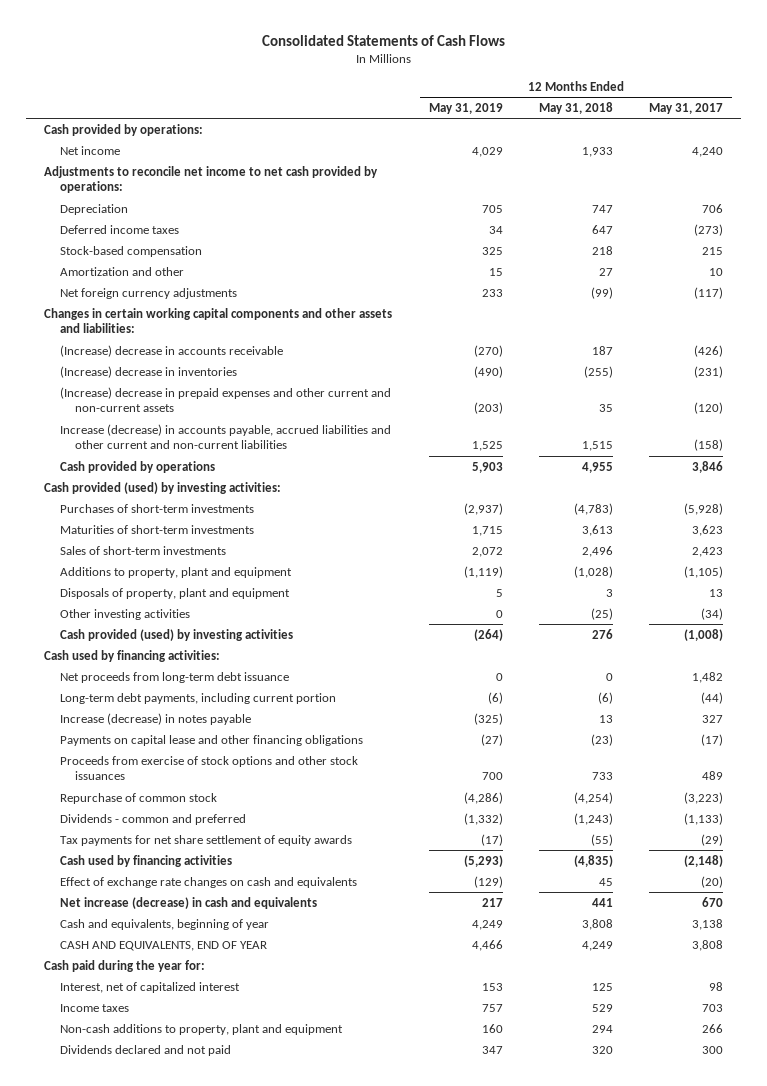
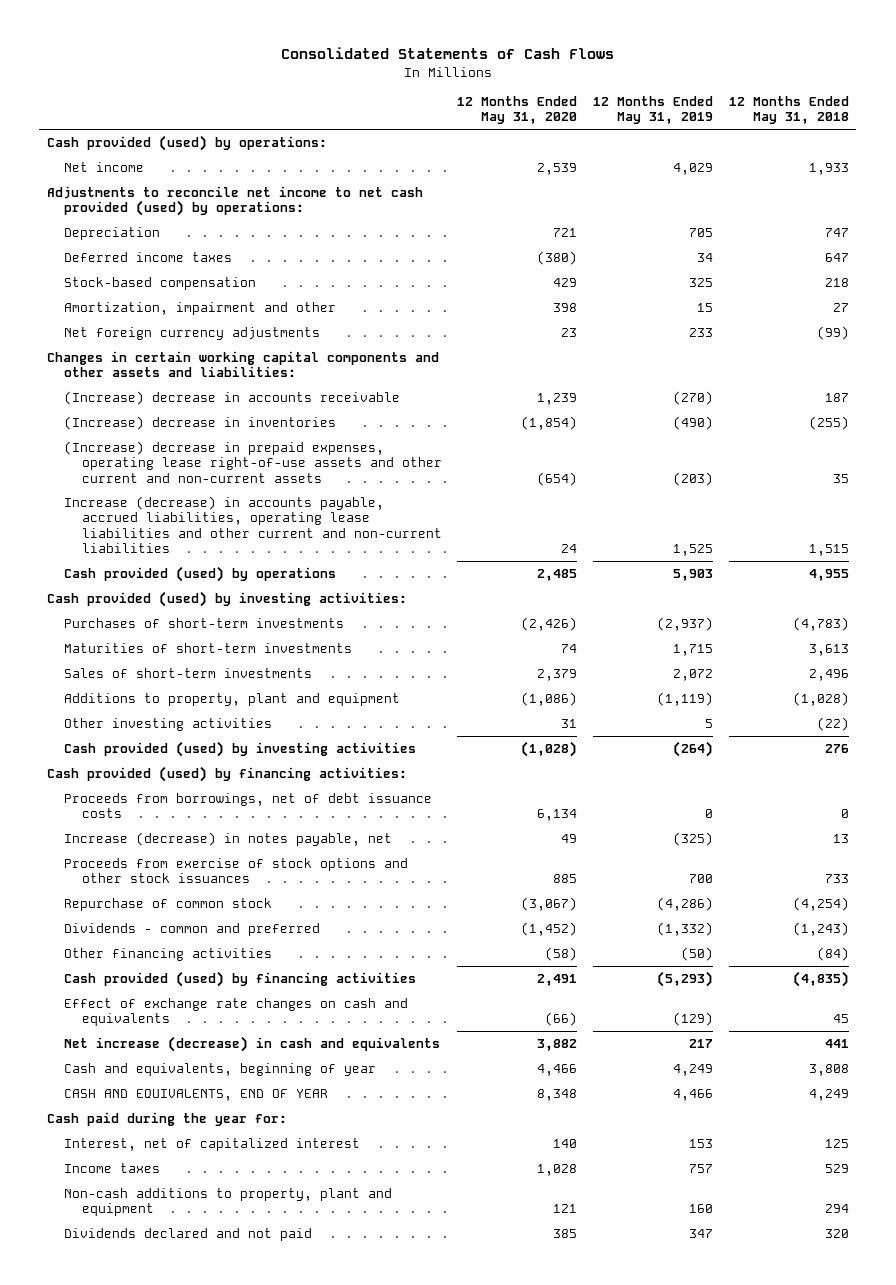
- | 12 Months Ended May 31, 2019 | 12 Months Ended May 31, 2018 | 12 Months Ended May 31, 2017
+ | 12 Months Ended May 31, 2020 | 12 Months Ended May 31, 2019 | 12 Months Ended May 31, 2018
- Cash provided by operations:
+ Cash provided (used) by operations:
- Adjustments to reconcile net income to net cash provided by operations:
+ Adjustments to reconcile net income to net cash provided (used) by operations:
- Amortization and other | 15 | 27 | 10
+ Amortization, impairment and other | 398 | 15 | 27
- (Increase) decrease in prepaid expenses and other current and non-current assets | (203) | 35 | (120)
- Increase (decrease) in accounts payable, accrued liabilities and other current and non-current liabilities | 1,525 | 1,515 | (158)
- Cash provided by operations | 5,903 | 4,955 | 3,846
+ (Increase) decrease in prepaid expenses, operating lease right-of-use assets and other current and non-current assets | (654) | (203) | 35
+ Increase (decrease) in accounts payable, accrued liabilities, operating lease liabilities and other current and non-current liabilities | 24 | 1,525 | 1,515
+ Cash provided (used) by operations | 2,485 | 5,903 | 4,955
- Disposals of property, plant and equipment | 5 | 3 | 13
- Other investing activities | 0 | (25) | (34)
+ Other investing activities | 31 | 5 | (22)
- Cash used by financing activities:
- Net proceeds from long-term debt issuance | 0 | 0 | 1,482
- Long-term debt payments, including current portion | (6) | (6) | (44)
- Increase (decrease) in notes payable | (325) | 13 | 327
- Payments on capital lease and other financing obligations | (27) | (23) | (17)
+ Cash provided (used) by financing activities:
+ Proceeds from borrowings, net of debt issuance costs | 6,134 | 0 | 0
+ Increase (decrease) in notes payable, net | 49 | (325) | 13
- Tax payments for net share settlement of equity awards | (17) | (55) | (29)
- Cash used by financing activities | (5,293) | (4,835) | (2,148)
+ Other financing activities | (58) | (50) | (84)
+ Cash provided (used) by financing activities | 2,491 | (5,293) | (4,835)

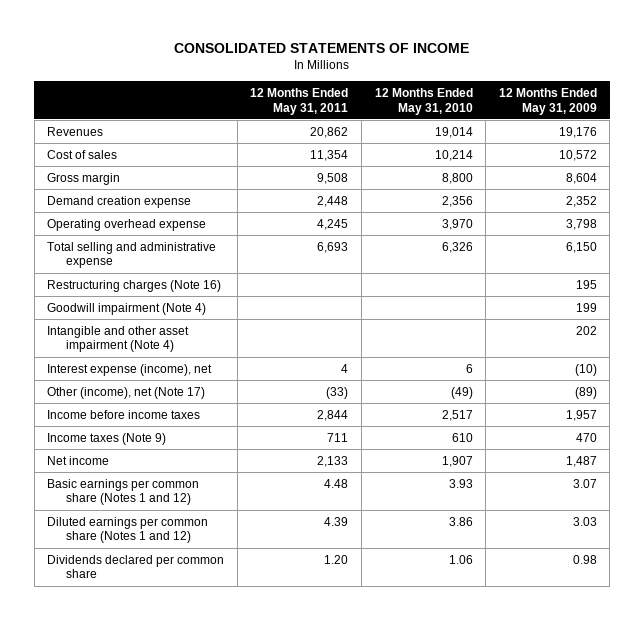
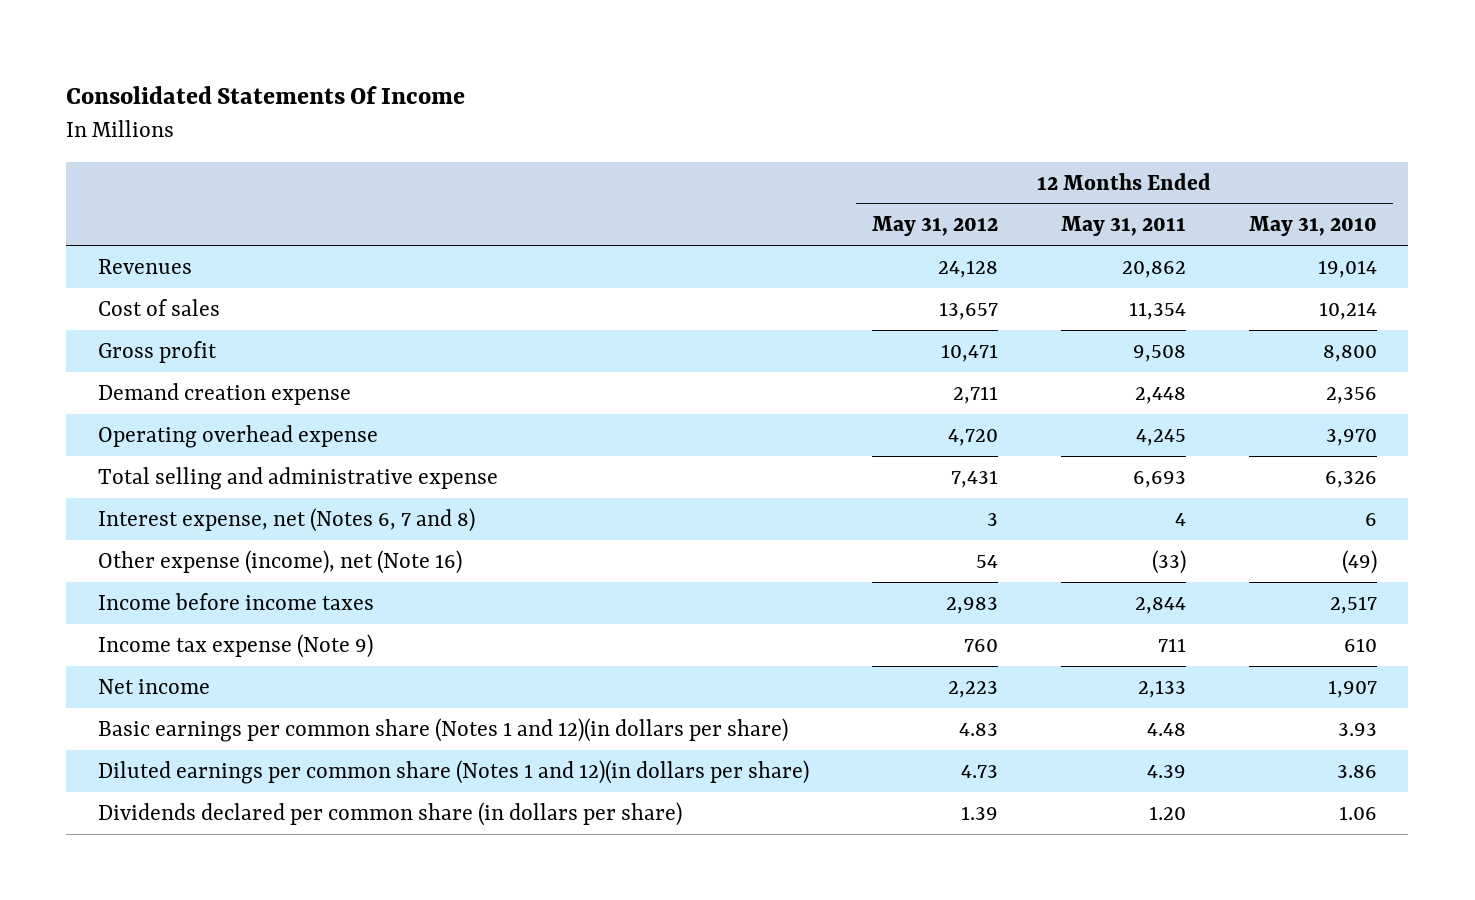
- CONSOLIDATED STATEMENTS OF INCOME
+ Consolidated Statements Of Income
- | 12 Months Ended May 31, 2011 | 12 Months Ended May 31, 2010 | 12 Months Ended May 31, 2009
+ | 12 Months Ended May 31, 2012 | 12 Months Ended May 31, 2011 | 12 Months Ended May 31, 2010
- Gross margin | 9,508 | 8,800 | 8,604
+ Gross profit | 10,471 | 9,508 | 8,800
- Restructuring charges (Note 16) | | | 195
- Goodwill impairment (Note 4) | | | 199
- Intangible and other asset impairment (Note 4) | | | 202
- Interest expense (income), net | 4 | 6 | (10)
- Other (income), net (Note 17) | (33) | (49) | (89)
+ Interest expense, net (Notes 6, 7 and 8) | 3 | 4 | 6
+ Other expense (income), net (Note 16) | 54 | (33) | (49)
- Income taxes (Note 9) | 711 | 610 | 470
+ Income tax expense (Note 9) | 760 | 711 | 610
- Basic earnings per common share (Notes 1 and 12) | 4.48 | 3.93 | 3.07
- Diluted earnings per common share (Notes 1 and 12) | 4.39 | 3.86 | 3.03
- Dividends declared per common share | 1.20 | 1.06 | 0.98
+ Basic earnings per common share (Notes 1 and 12)(in dollars per share) | 4.83 | 4.48 | 3.93
+ Diluted earnings per common share (Notes 1 and 12)(in dollars per share) | 4.73 | 4.39 | 3.86
+ Dividends declared per common share (in dollars per share) | 1.39 | 1.20 | 1.06

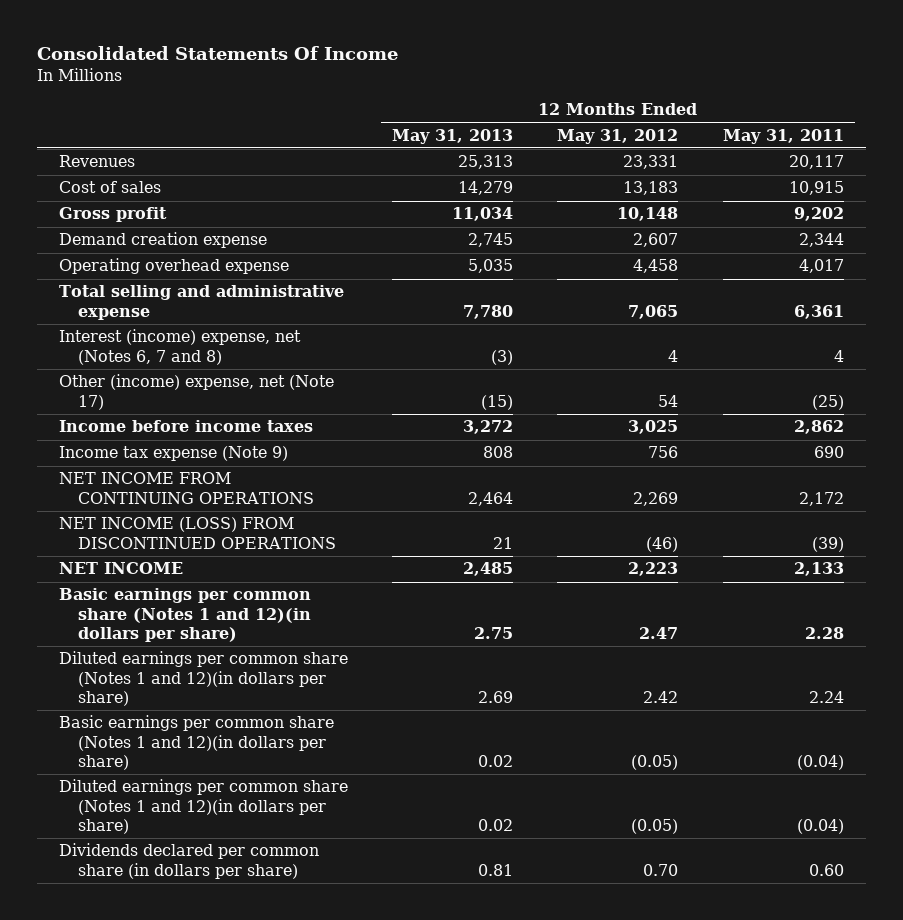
- | 12 Months Ended May 31, 2012 | 12 Months Ended May 31, 2011 | 12 Months Ended May 31, 2010
+ | 12 Months Ended May 31, 2013 | 12 Months Ended May 31, 2012 | 12 Months Ended May 31, 2011
- Revenues | 24,128 | 20,862 | 19,014
- Cost of sales | 13,657 | 11,354 | 10,214
- Gross profit | 10,471 | 9,508 | 8,800
- Demand creation expense | 2,711 | 2,448 | 2,356
- Operating overhead expense | 4,720 | 4,245 | 3,970
- Total selling and administrative expense | 7,431 | 6,693 | 6,326
- Interest expense, net (Notes 6, 7 and 8) | 3 | 4 | 6
- Other expense (income), net (Note 16) | 54 | (33) | (49)
- Income before income taxes | 2,983 | 2,844 | 2,517
- Income tax expense (Note 9) | 760 | 711 | 610
- Net income | 2,223 | 2,133 | 1,907
- Basic earnings per common share (Notes 1 and 12)(in dollars per share) | 4.83 | 4.48 | 3.93
- Diluted earnings per common share (Notes 1 and 12)(in dollars per share) | 4.73 | 4.39 | 3.86
- Dividends declared per common share (in dollars per share) | 1.39 | 1.20 | 1.06
+ Revenues | 25,313 | 23,331 | 20,117
+ Cost of sales | 14,279 | 13,183 | 10,915
+ Gross profit | 11,034 | 10,148 | 9,202
+ Demand creation expense | 2,745 | 2,607 | 2,344
+ Operating overhead expense | 5,035 | 4,458 | 4,017
+ Total selling and administrative expense | 7,780 | 7,065 | 6,361
+ Interest (income) expense, net (Notes 6, 7 and 8) | (3) | 4 | 4
+ Other (income) expense, net (Note 17) | (15) | 54 | (25)
+ Income before income taxes | 3,272 | 3,025 | 2,862
+ Income tax expense (Note 9) | 808 | 756 | 690
+ NET INCOME FROM CONTINUING OPERATIONS | 2,464 | 2,269 | 2,172
+ NET INCOME (LOSS) FROM DISCONTINUED OPERATIONS | 21 | (46) | (39)
+ NET INCOME | 2,485 | 2,223 | 2,133
+ Basic earnings per common share (Notes 1 and 12)(in dollars per share) | 2.75 | 2.47 | 2.28
+ Diluted earnings per common share (Notes 1 and 12)(in dollars per share) | 2.69 | 2.42 | 2.24
+ Basic earnings per common share (Notes 1 and 12)(in dollars per share) | 0.02 | (0.05) | (0.04)
+ Diluted earnings per common share (Notes 1 and 12)(in dollars per share) | 0.02 | (0.05) | (0.04)
+ Dividends declared per common share (in dollars per share) | 0.81 | 0.70 | 0.60

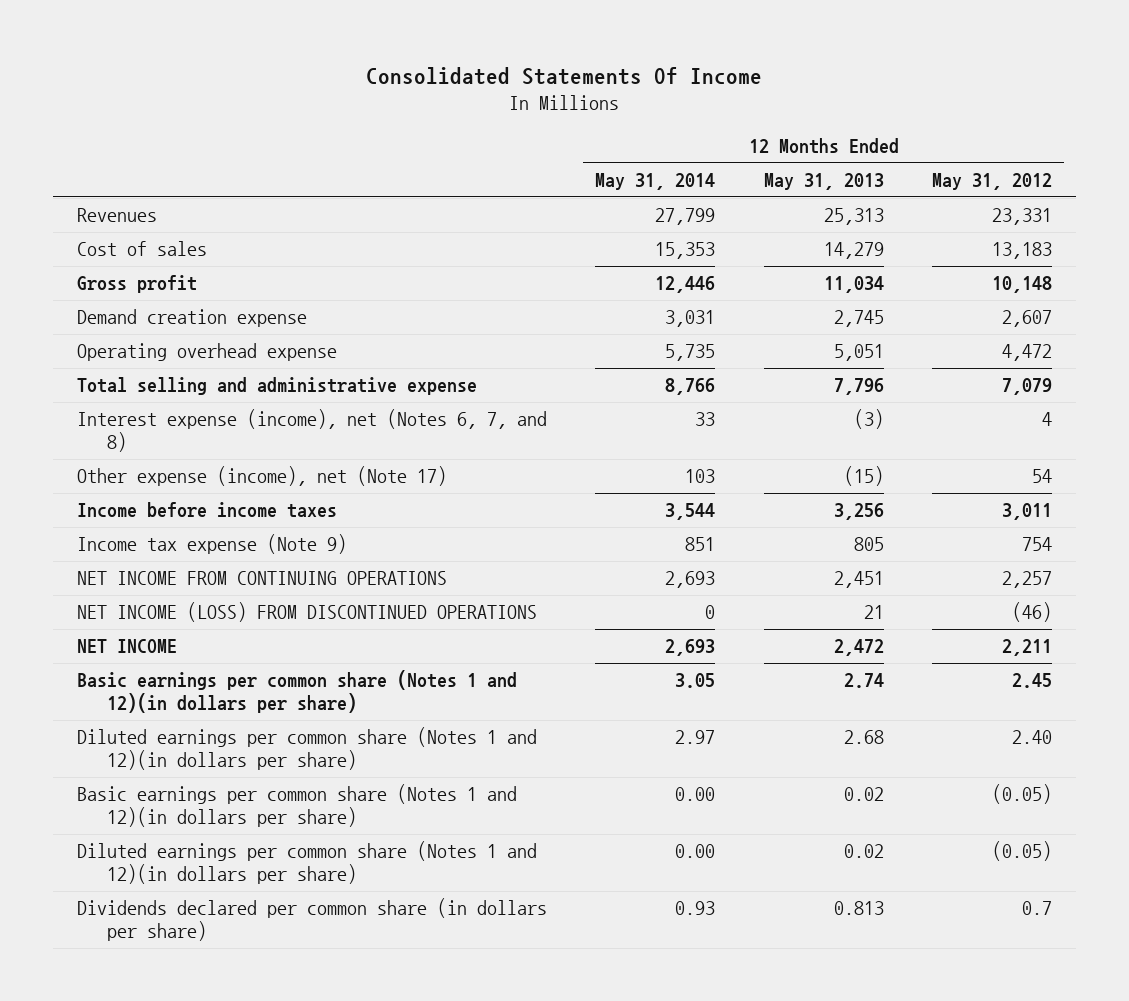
- | 12 Months Ended May 31, 2013 | 12 Months Ended May 31, 2012 | 12 Months Ended May 31, 2011
+ | 12 Months Ended May 31, 2014 | 12 Months Ended May 31, 2013 | 12 Months Ended May 31, 2012
- Operating overhead expense | 5,035 | 4,458 | 4,017
- Total selling and administrative expense | 7,780 | 7,065 | 6,361
- Interest (income) expense, net (Notes 6, 7 and 8) | (3) | 4 | 4
- Other (income) expense, net (Note 17) | (15) | 54 | (25)
- Income before income taxes | 3,272 | 3,025 | 2,862
- Income tax expense (Note 9) | 808 | 756 | 690
- NET INCOME FROM CONTINUING OPERATIONS | 2,464 | 2,269 | 2,172
+ Operating overhead expense | 5,735 | 5,051 | 4,472
+ Total selling and administrative expense | 8,766 | 7,796 | 7,079
+ Interest expense (income), net (Notes 6, 7, and 8) | 33 | (3) | 4
+ Other expense (income), net (Note 17) | 103 | (15) | 54
+ Income before income taxes | 3,544 | 3,256 | 3,011
+ Income tax expense (Note 9) | 851 | 805 | 754
+ NET INCOME FROM CONTINUING OPERATIONS | 2,693 | 2,451 | 2,257
- NET INCOME | 2,485 | 2,223 | 2,133
- Basic earnings per common share (Notes 1 and 12)(in dollars per share) | 2.75 | 2.47 | 2.28
- Diluted earnings per common share (Notes 1 and 12)(in dollars per share) | 2.69 | 2.42 | 2.24
+ NET INCOME | 2,693 | 2,472 | 2,211
+ Basic earnings per common share (Notes 1 and 12)(in dollars per share) | 3.05 | 2.74 | 2.45
+ Diluted earnings per common share (Notes 1 and 12)(in dollars per share) | 2.97 | 2.68 | 2.40
- Dividends declared per common share (in dollars per share) | 0.81 | 0.70 | 0.60
+ Dividends declared per common share (in dollars per share) | 0.93 | 0.813 | 0.7

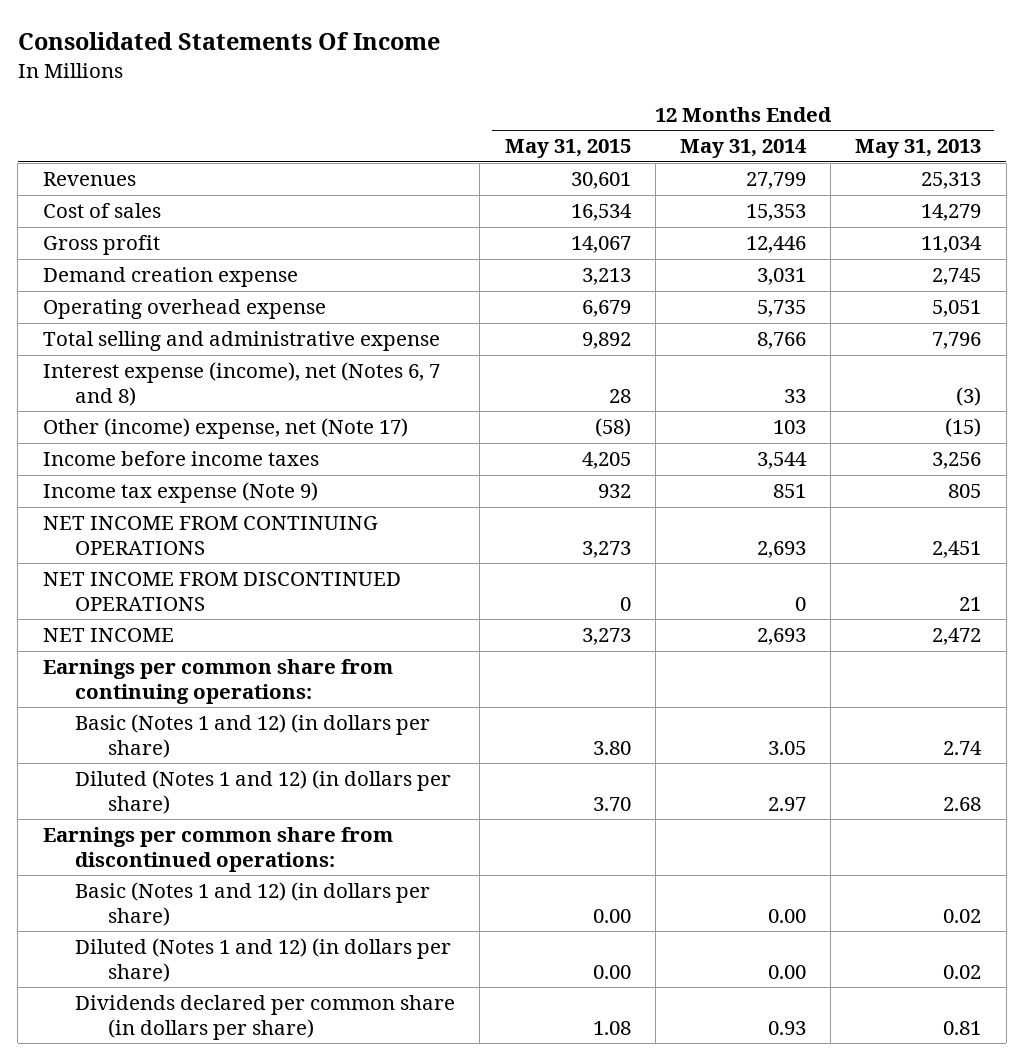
- | 12 Months Ended May 31, 2014 | 12 Months Ended May 31, 2013 | 12 Months Ended May 31, 2012
+ | 12 Months Ended May 31, 2015 | 12 Months Ended May 31, 2014 | 12 Months Ended May 31, 2013
- Interest expense (income), net (Notes 6, 7, and 8) | 33 | (3) | 4
- Other expense (income), net (Note 17) | 103 | (15) | 54
+ Interest expense (income), net (Notes 6, 7 and 8) | 28 | 33 | (3)
+ Other (income) expense, net (Note 17) | (58) | 103 | (15)
- NET INCOME (LOSS) FROM DISCONTINUED OPERATIONS | 0 | 21 | (46)
+ NET INCOME FROM DISCONTINUED OPERATIONS | 0 | 0 | 21
- Basic earnings per common share (Notes 1 and 12)(in dollars per share) | 3.05 | 2.74 | 2.45
- Diluted earnings per common share (Notes 1 and 12)(in dollars per share) | 2.97 | 2.68 | 2.40
- Basic earnings per common share (Notes 1 and 12)(in dollars per share) | 0.00 | 0.02 | (0.05)
- Diluted earnings per common share (Notes 1 and 12)(in dollars per share) | 0.00 | 0.02 | (0.05)
- Dividends declared per common share (in dollars per share) | 0.93 | 0.813 | 0.7
+ Earnings per common share from continuing operations:
+ Basic (Notes 1 and 12) (in dollars per share) | 3.80 | 3.05 | 2.74
+ Diluted (Notes 1 and 12) (in dollars per share) | 3.70 | 2.97 | 2.68
+ Earnings per common share from discontinued operations:
+ Basic (Notes 1 and 12) (in dollars per share) | 0.00 | 0.00 | 0.02
+ Diluted (Notes 1 and 12) (in dollars per share) | 0.00 | 0.00 | 0.02
+ Dividends declared per common share (in dollars per share) | 1.08 | 0.93 | 0.81

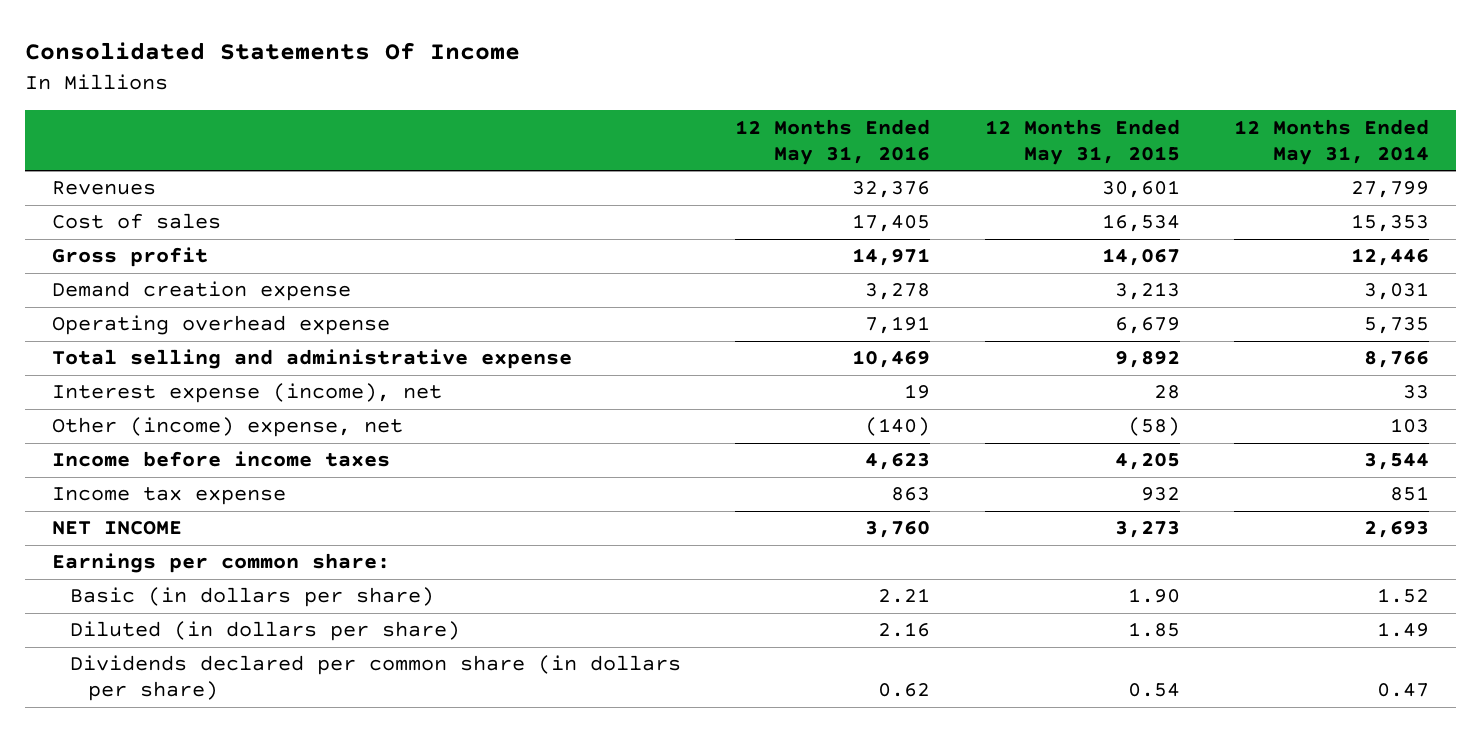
- | 12 Months Ended May 31, 2015 | 12 Months Ended May 31, 2014 | 12 Months Ended May 31, 2013
+ | 12 Months Ended May 31, 2016 | 12 Months Ended May 31, 2015 | 12 Months Ended May 31, 2014
- Interest expense (income), net (Notes 6, 7 and 8) | 28 | 33 | (3)
- Other (income) expense, net (Note 17) | (58) | 103 | (15)
+ Interest expense (income), net | 19 | 28 | 33
+ Other (income) expense, net | (140) | (58) | 103
- Income tax expense (Note 9) | 932 | 851 | 805
- NET INCOME FROM CONTINUING OPERATIONS | 3,273 | 2,693 | 2,451
- NET INCOME FROM DISCONTINUED OPERATIONS | 0 | 0 | 21
+ Income tax expense | 863 | 932 | 851
- Earnings per common share from continuing operations:
- Basic (Notes 1 and 12) (in dollars per share) | 3.80 | 3.05 | 2.74
- Diluted (Notes 1 and 12) (in dollars per share) | 3.70 | 2.97 | 2.68
- Earnings per common share from discontinued operations:
- Basic (Notes 1 and 12) (in dollars per share) | 0.00 | 0.00 | 0.02
- Diluted (Notes 1 and 12) (in dollars per share) | 0.00 | 0.00 | 0.02
- Dividends declared per common share (in dollars per share) | 1.08 | 0.93 | 0.81
+ Earnings per common share:
+ Basic (in dollars per share) | 2.21 | 1.90 | 1.52
+ Diluted (in dollars per share) | 2.16 | 1.85 | 1.49
+ Dividends declared per common share (in dollars per share) | 0.62 | 0.54 | 0.47

